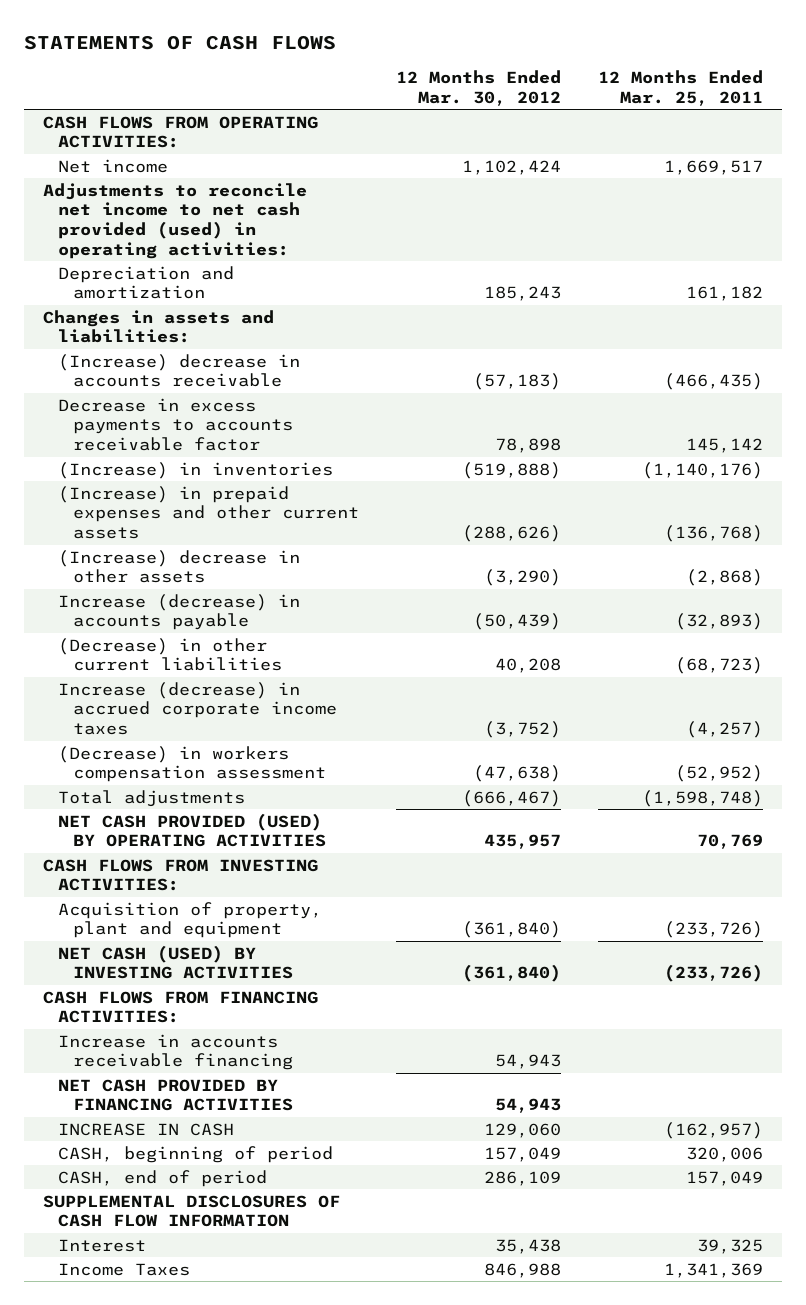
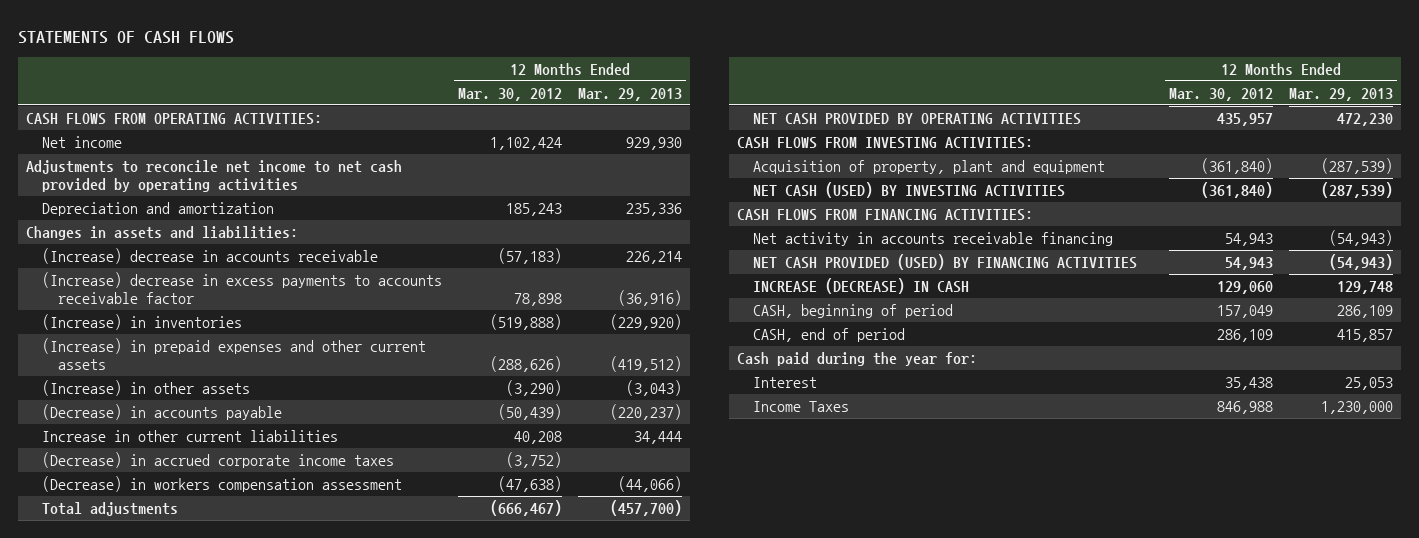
- | 12 Months Ended Mar. 30, 2012 | 12 Months Ended Mar. 25, 2011
+ | 12 Months Ended Mar. 30, 2012 | 12 Months Ended Mar. 29, 2013
- Adjustments to reconcile net income to net cash provided (used) in operating activities:
+ Adjustments to reconcile net income to net cash provided by operating activities
- Decrease in excess payments to accounts receivable factor | 78,898 | 145,142
+ (Increase) decrease in excess payments to accounts receivable factor | 78,898 | (36,916)
- (Increase) decrease in other assets | (3,290) | (2,868)
- Increase (decrease) in accounts payable | (50,439) | (32,893)
- (Decrease) in other current liabilities | 40,208 | (68,723)
- Increase (decrease) in accrued corporate income taxes | (3,752) | (4,257)
+ (Increase) in other assets | (3,290) | (3,043)
+ (Decrease) in accounts payable | (50,439) | (220,237)
+ Increase in other current liabilities | 40,208 | 34,444
+ (Decrease) in accrued corporate income taxes | (3,752) |
- NET CASH PROVIDED (USED) BY OPERATING ACTIVITIES | 435,957 | 70,769
+ NET CASH PROVIDED BY OPERATING ACTIVITIES | 435,957 | 472,230
- Increase in accounts receivable financing | 54,943 |
- NET CASH PROVIDED BY FINANCING ACTIVITIES | 54,943 |
- INCREASE IN CASH | 129,060 | (162,957)
+ Net activity in accounts receivable financing | 54,943 | (54,943)
+ NET CASH PROVIDED (USED) BY FINANCING ACTIVITIES | 54,943 | (54,943)
+ INCREASE (DECREASE) IN CASH | 129,060 | 129,748
- SUPPLEMENTAL DISCLOSURES OF CASH FLOW INFORMATION
+ Cash paid during the year for:

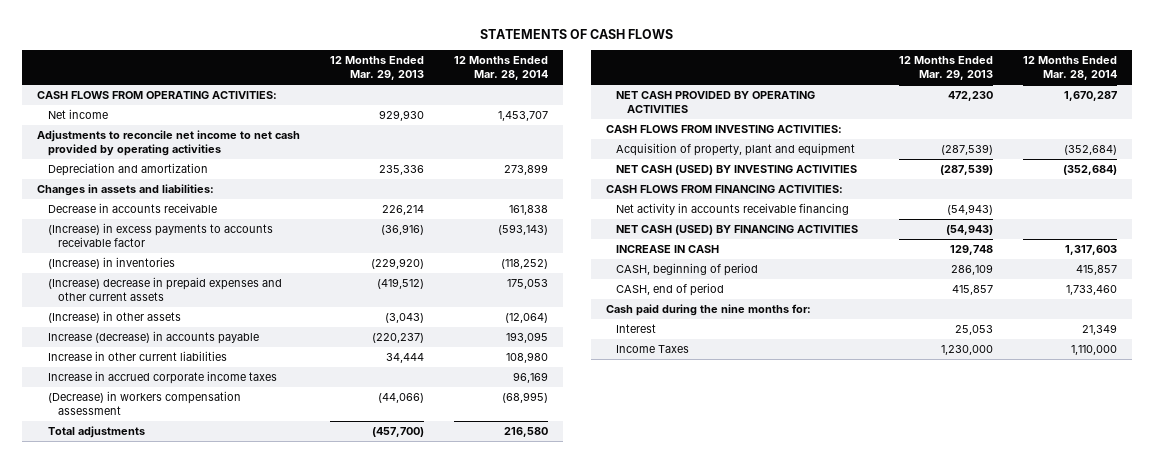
- | 12 Months Ended Mar. 30, 2012 | 12 Months Ended Mar. 29, 2013
+ | 12 Months Ended Mar. 29, 2013 | 12 Months Ended Mar. 28, 2014
- (Increase) decrease in accounts receivable | (57,183) | 226,214
- (Increase) decrease in excess payments to accounts receivable factor | 78,898 | (36,916)
+ Decrease in accounts receivable | 226,214 | 161,838
+ (Increase) in excess payments to accounts receivable factor | (36,916) | (593,143)
- (Increase) in prepaid expenses and other current assets | (288,626) | (419,512)
+ (Increase) decrease in prepaid expenses and other current assets | (419,512) | 175,053
- (Decrease) in accounts payable | (50,439) | (220,237)
+ Increase (decrease) in accounts payable | (220,237) | 193,095
- (Decrease) in accrued corporate income taxes | (3,752) |
+ Increase in accrued corporate income taxes | | 96,169
- NET CASH PROVIDED (USED) BY FINANCING ACTIVITIES | 54,943 | (54,943)
- INCREASE (DECREASE) IN CASH | 129,060 | 129,748
+ NET CASH (USED) BY FINANCING ACTIVITIES | (54,943) |
+ INCREASE IN CASH | 129,748 | 1,317,603
- Cash paid during the year for:
+ Cash paid during the nine months for:

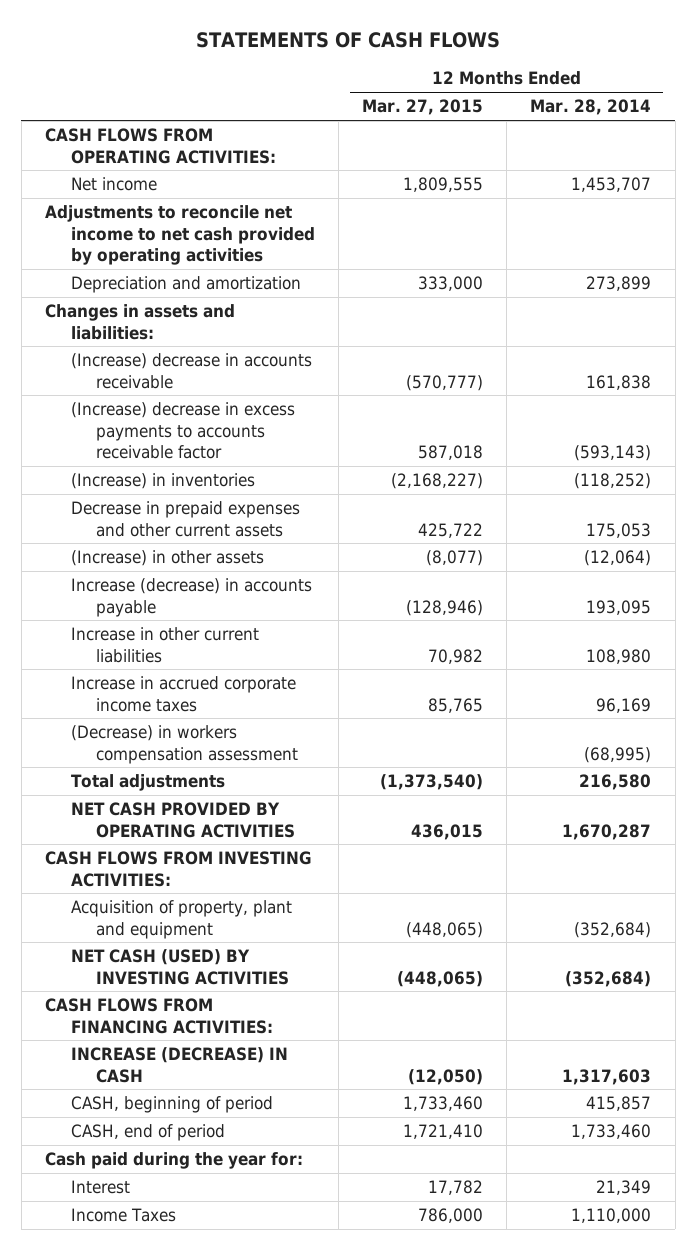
- | 12 Months Ended Mar. 29, 2013 | 12 Months Ended Mar. 28, 2014
+ | 12 Months Ended Mar. 27, 2015 | 12 Months Ended Mar. 28, 2014
- Decrease in accounts receivable | 226,214 | 161,838
- (Increase) in excess payments to accounts receivable factor | (36,916) | (593,143)
+ (Increase) decrease in accounts receivable | (570,777) | 161,838
+ (Increase) decrease in excess payments to accounts receivable factor | 587,018 | (593,143)
- (Increase) decrease in prepaid expenses and other current assets | (419,512) | 175,053
+ Decrease in prepaid expenses and other current assets | 425,722 | 175,053
- Net activity in accounts receivable financing | (54,943) |
- NET CASH (USED) BY FINANCING ACTIVITIES | (54,943) |
- INCREASE IN CASH | 129,748 | 1,317,603
+ INCREASE (DECREASE) IN CASH | (12,050) | 1,317,603
- Cash paid during the nine months for:
+ Cash paid during the year for:

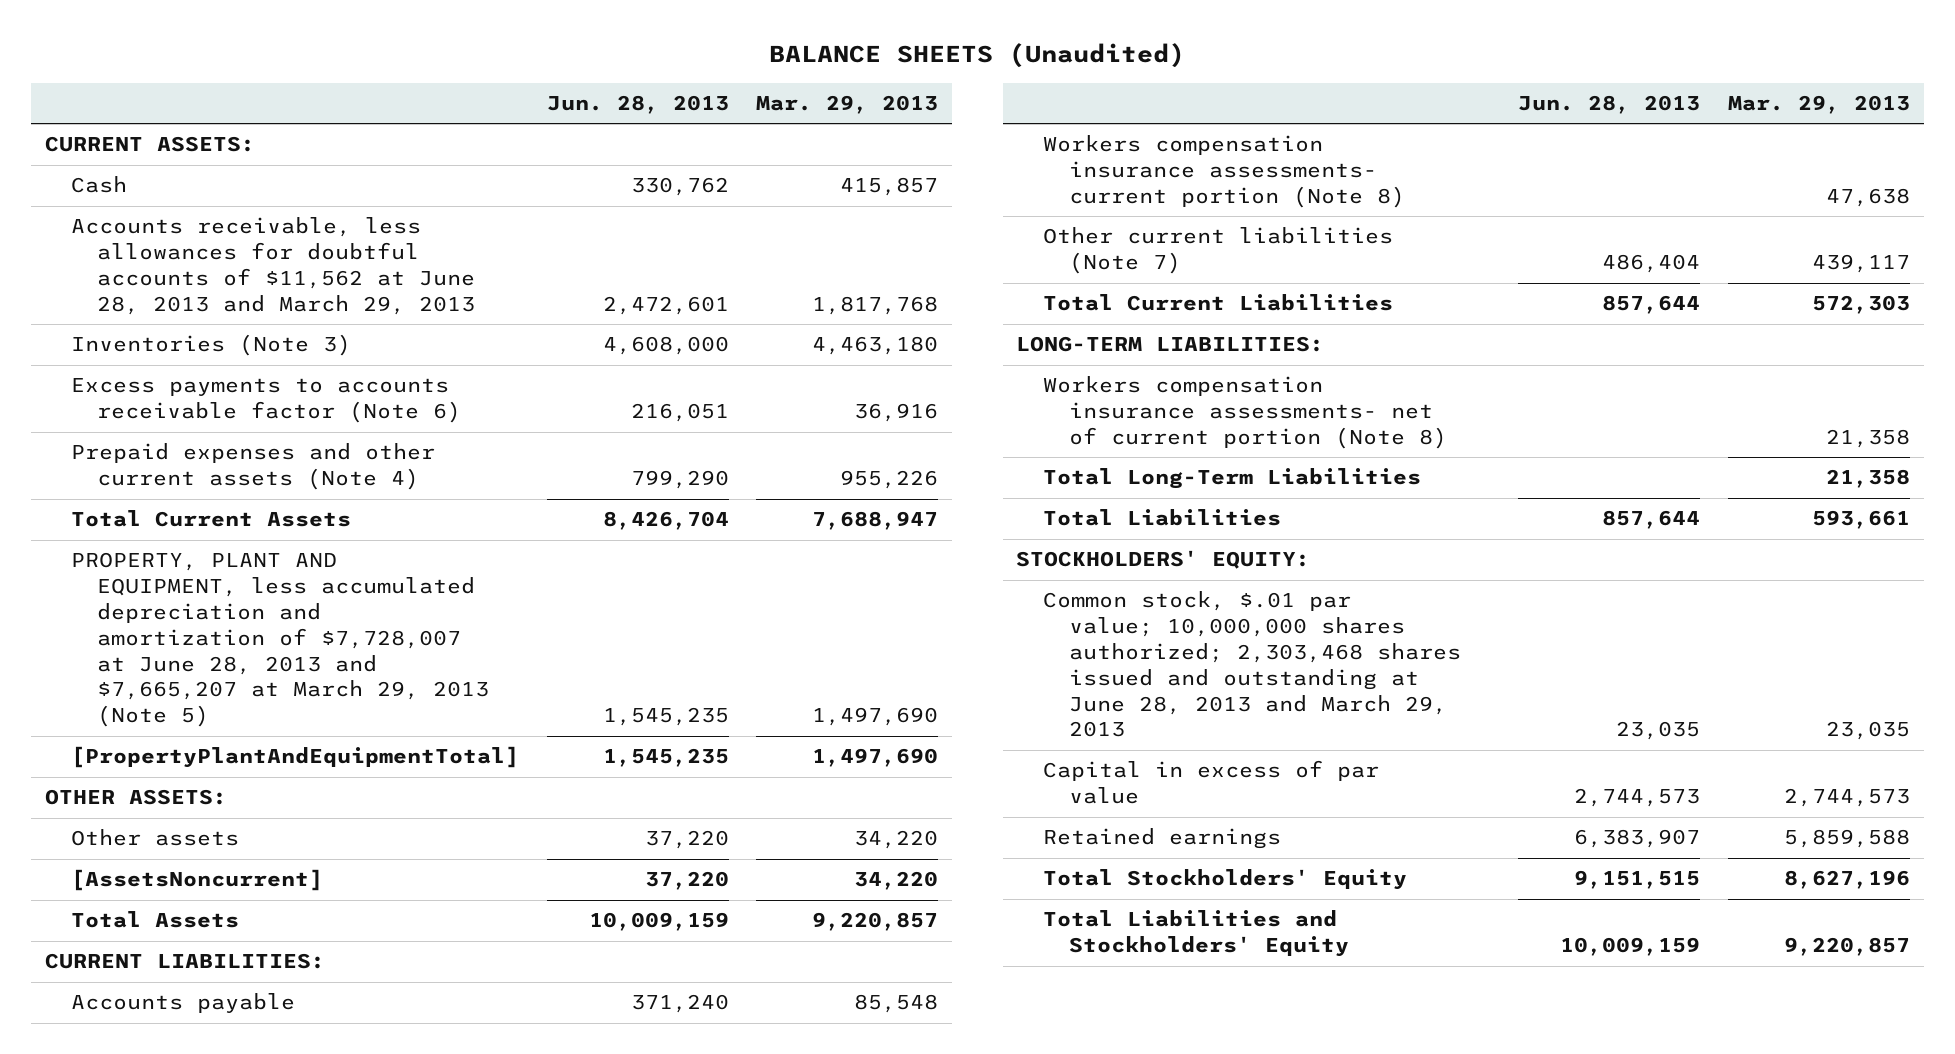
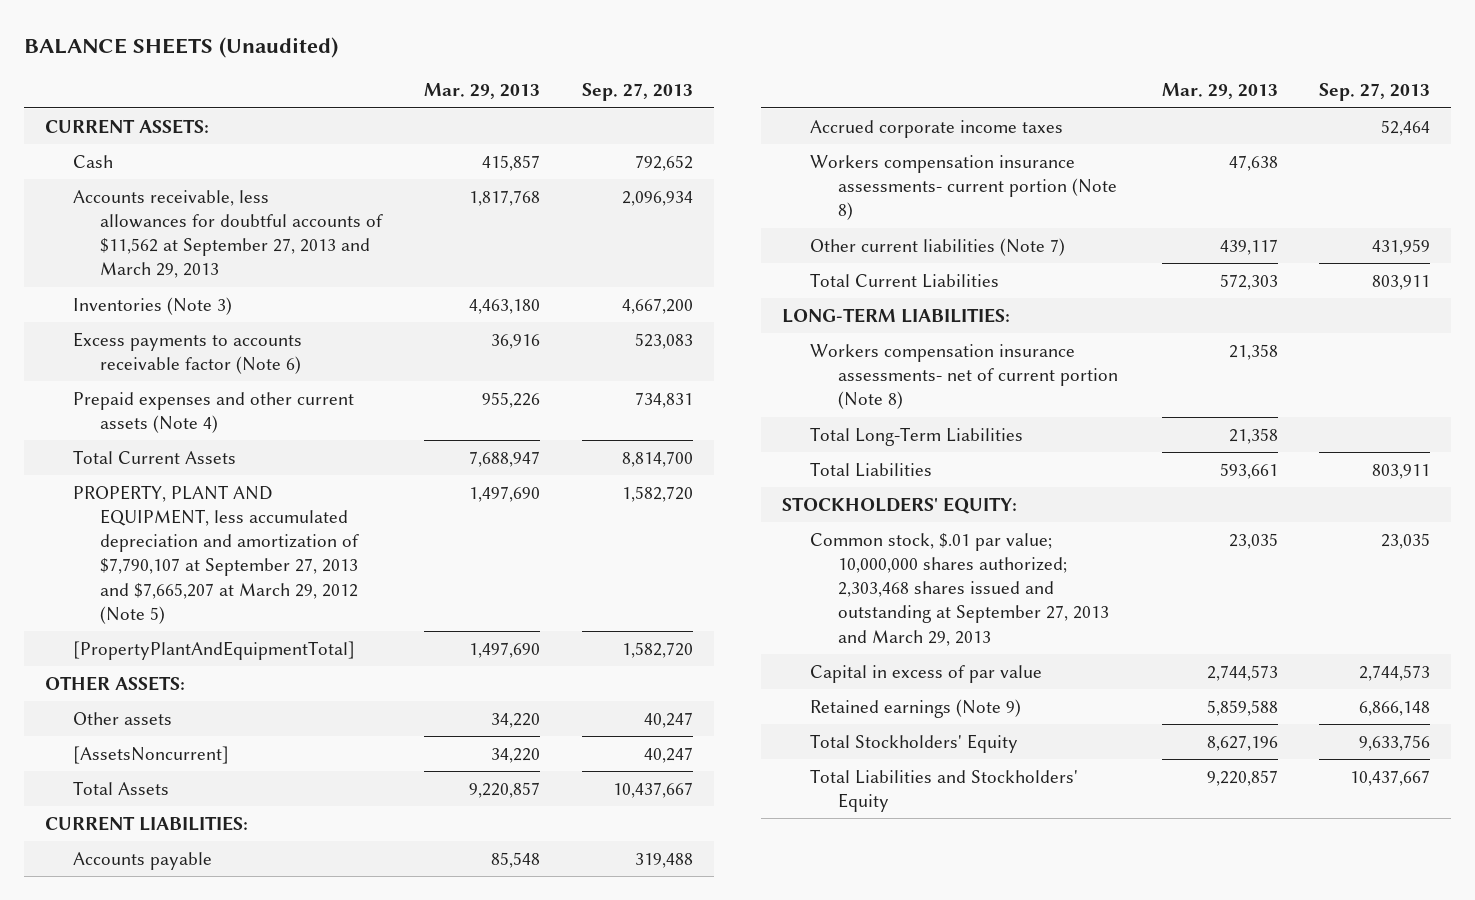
- | Jun. 28, 2013 | Mar. 29, 2013
+ | Mar. 29, 2013 | Sep. 27, 2013
- Accounts receivable, less allowances for doubtful accounts of $11,562 at June 28, 2013 and March 29, 2013 | 2,472,601 | 1,817,768
+ Accounts receivable, less allowances for doubtful accounts of $11,562 at September 27, 2013 and March 29, 2013 | 1,817,768 | 2,096,934
- PROPERTY, PLANT AND EQUIPMENT, less accumulated depreciation and amortization of $7,728,007 at June 28, 2013 and $7,665,207 at March 29, 2013 (Note 5) | 1,545,235 | 1,497,690
+ PROPERTY, PLANT AND EQUIPMENT, less accumulated depreciation and amortization of $7,790,107 at September 27, 2013 and $7,665,207 at March 29, 2012 (Note 5) | 1,497,690 | 1,582,720
+ Accrued corporate income taxes | | 52,464
- Common stock, $.01 par value; 10,000,000 shares authorized; 2,303,468 shares issued and outstanding at June 28, 2013 and March 29, 2013 | 23,035 | 23,035
+ Common stock, $.01 par value; 10,000,000 shares authorized; 2,303,468 shares issued and outstanding at September 27, 2013 and March 29, 2013 | 23,035 | 23,035
- Retained earnings | 6,383,907 | 5,859,588
+ Retained earnings (Note 9) | 5,859,588 | 6,866,148

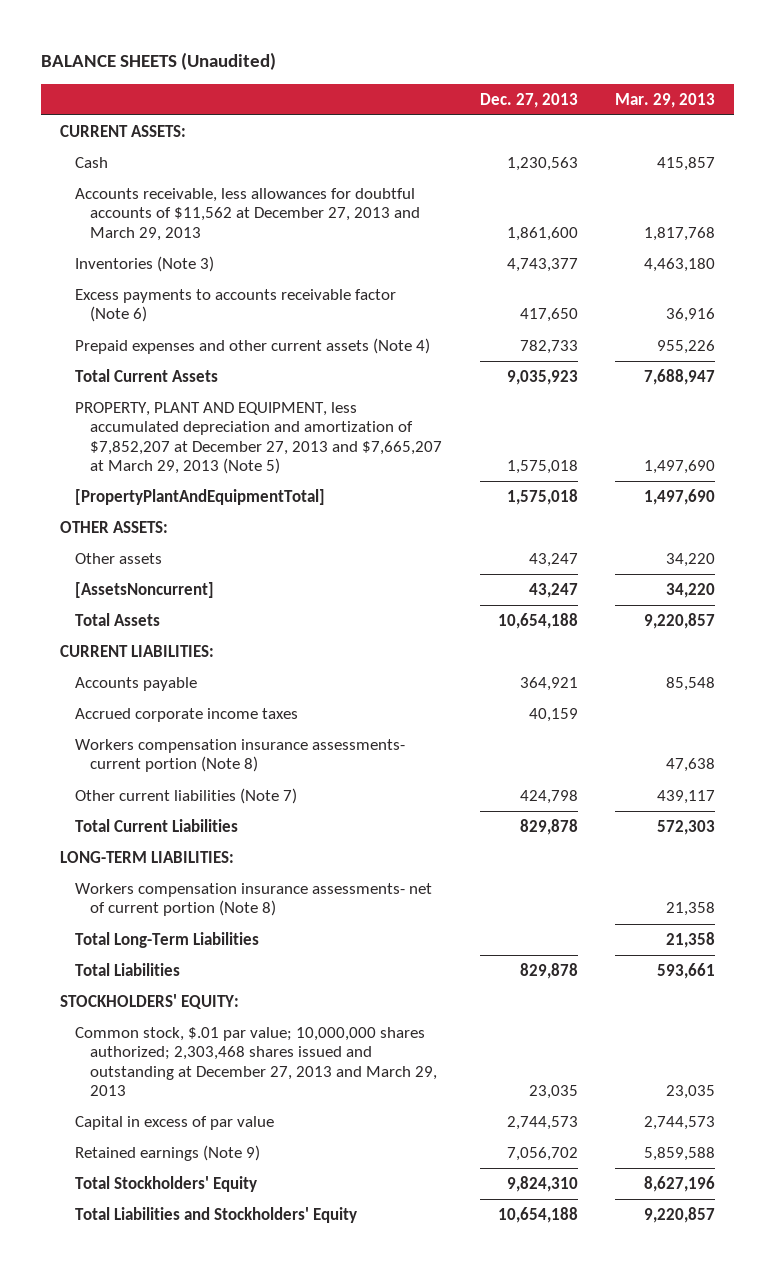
- | Mar. 29, 2013 | Sep. 27, 2013
+ | Dec. 27, 2013 | Mar. 29, 2013
- Accounts receivable, less allowances for doubtful accounts of $11,562 at September 27, 2013 and March 29, 2013 | 1,817,768 | 2,096,934
+ Accounts receivable, less allowances for doubtful accounts of $11,562 at December 27, 2013 and March 29, 2013 | 1,861,600 | 1,817,768
- PROPERTY, PLANT AND EQUIPMENT, less accumulated depreciation and amortization of $7,790,107 at September 27, 2013 and $7,665,207 at March 29, 2012 (Note 5) | 1,497,690 | 1,582,720
+ PROPERTY, PLANT AND EQUIPMENT, less accumulated depreciation and amortization of $7,852,207 at December 27, 2013 and $7,665,207 at March 29, 2013 (Note 5) | 1,575,018 | 1,497,690
- Common stock, $.01 par value; 10,000,000 shares authorized; 2,303,468 shares issued and outstanding at September 27, 2013 and March 29, 2013 | 23,035 | 23,035
+ Common stock, $.01 par value; 10,000,000 shares authorized; 2,303,468 shares issued and outstanding at December 27, 2013 and March 29, 2013 | 23,035 | 23,035

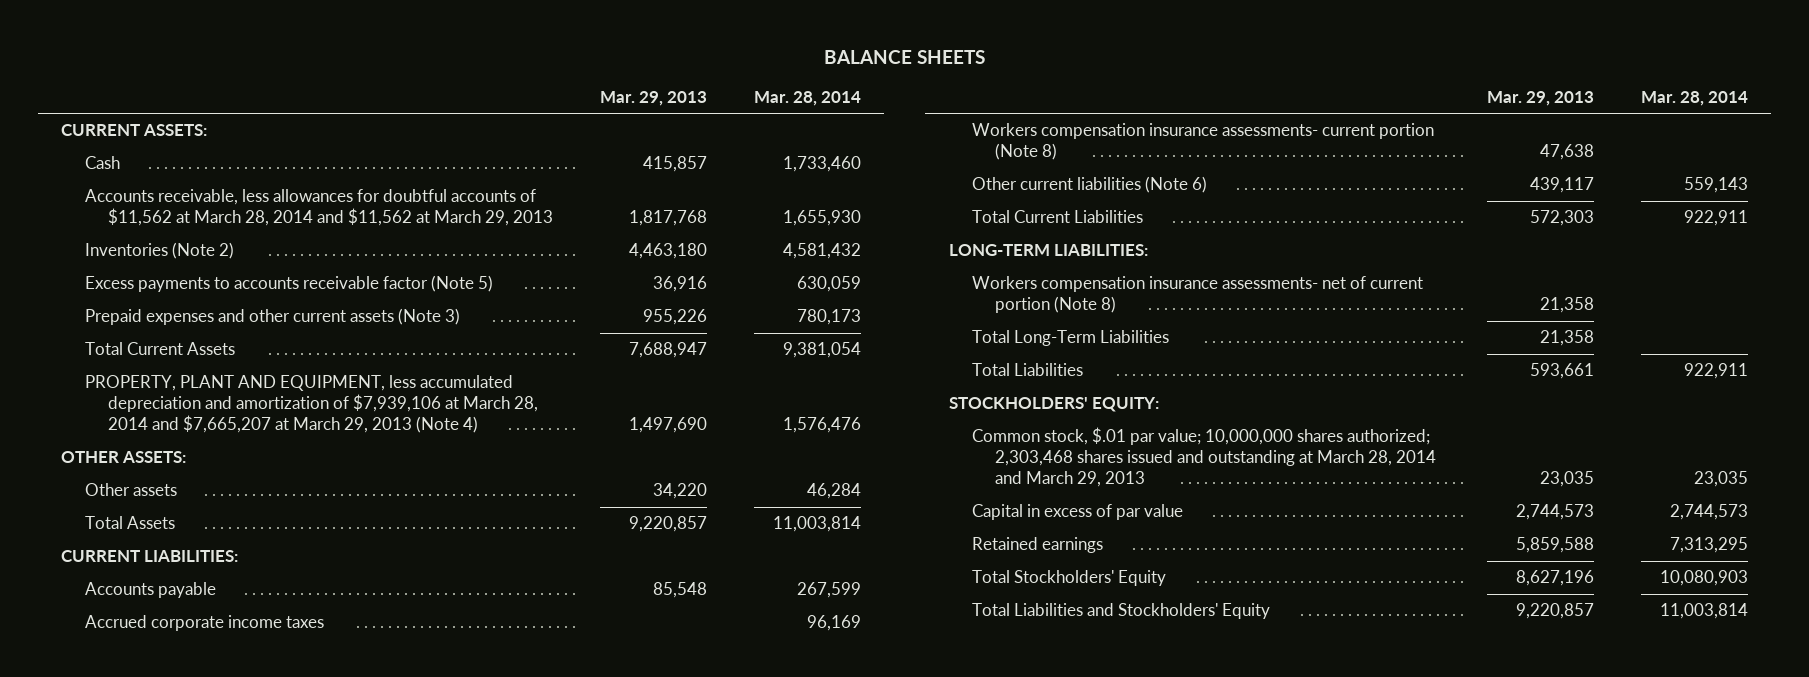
- BALANCE SHEETS (Unaudited)
+ BALANCE SHEETS
- | Dec. 27, 2013 | Mar. 29, 2013
+ | Mar. 29, 2013 | Mar. 28, 2014
- Accounts receivable, less allowances for doubtful accounts of $11,562 at December 27, 2013 and March 29, 2013 | 1,861,600 | 1,817,768
- Inventories (Note 3) | 4,743,377 | 4,463,180
- Excess payments to accounts receivable factor (Note 6) | 417,650 | 36,916
- Prepaid expenses and other current assets (Note 4) | 782,733 | 955,226
+ Accounts receivable, less allowances for doubtful accounts of $11,562 at March 28, 2014 and $11,562 at March 29, 2013 | 1,817,768 | 1,655,930
+ Inventories (Note 2) | 4,463,180 | 4,581,432
+ Excess payments to accounts receivable factor (Note 5) | 36,916 | 630,059
+ Prepaid expenses and other current assets (Note 3) | 955,226 | 780,173
- PROPERTY, PLANT AND EQUIPMENT, less accumulated depreciation and amortization of $7,852,207 at December 27, 2013 and $7,665,207 at March 29, 2013 (Note 5) | 1,575,018 | 1,497,690
- [PropertyPlantAndEquipmentTotal] | 1,575,018 | 1,497,690
+ PROPERTY, PLANT AND EQUIPMENT, less accumulated depreciation and amortization of $7,939,106 at March 28, 2014 and $7,665,207 at March 29, 2013 (Note 4) | 1,497,690 | 1,576,476
- [AssetsNoncurrent] | 43,247 | 34,220
- Other current liabilities (Note 7) | 424,798 | 439,117
+ Other current liabilities (Note 6) | 439,117 | 559,143
- Common stock, $.01 par value; 10,000,000 shares authorized; 2,303,468 shares issued and outstanding at December 27, 2013 and March 29, 2013 | 23,035 | 23,035
+ Common stock, $.01 par value; 10,000,000 shares authorized; 2,303,468 shares issued and outstanding at March 28, 2014 and March 29, 2013 | 23,035 | 23,035
- Retained earnings (Note 9) | 7,056,702 | 5,859,588
+ Retained earnings | 5,859,588 | 7,313,295

